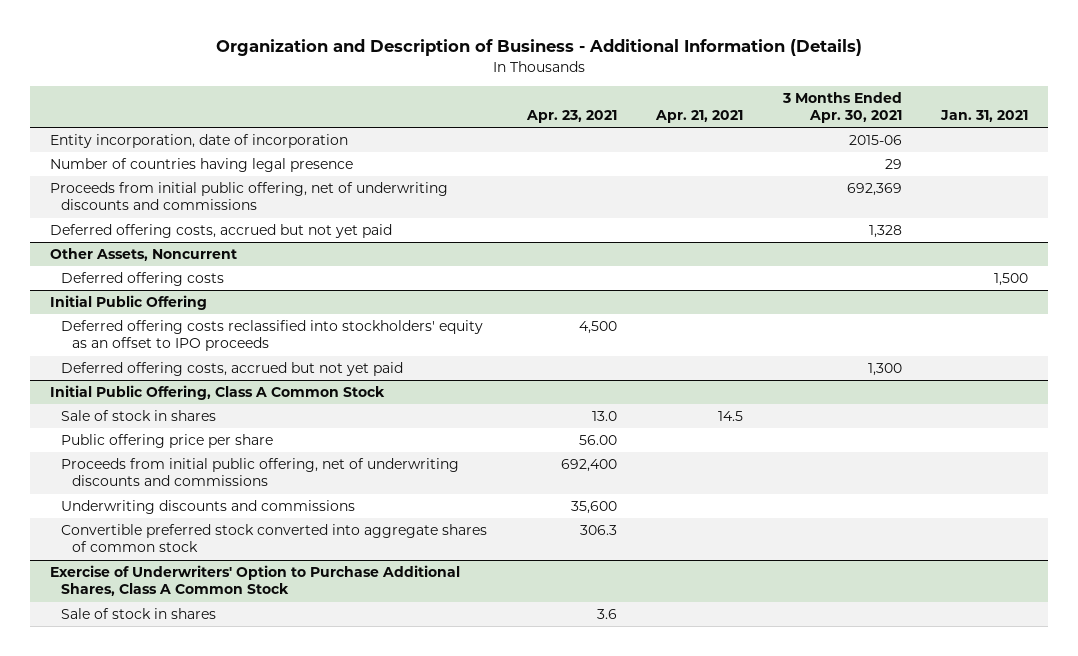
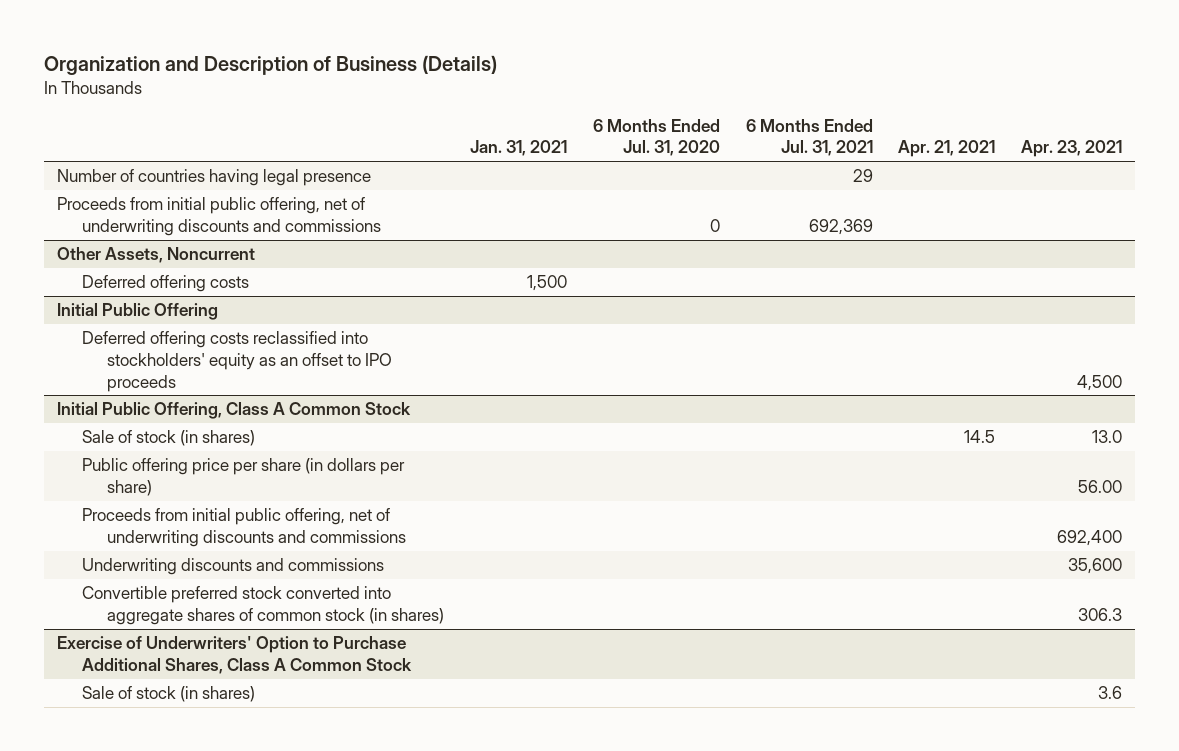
- Organization and Description of Business - Additional Information (Details)
+ Organization and Description of Business (Details)
- | Apr. 23, 2021 | Apr. 21, 2021 | 3 Months Ended Apr. 30, 2021 | Jan. 31, 2021
+ | Jan. 31, 2021 | 6 Months Ended Jul. 31, 2020 | 6 Months Ended Jul. 31, 2021 | Apr. 21, 2021 | Apr. 23, 2021
- Entity incorporation, date of incorporation | | | 2015-06 |
- Deferred offering costs, accrued but not yet paid | | | 1,328 |
@ Initial Public Offering
- Deferred offering costs, accrued but not yet paid | | | 1,300 |
@ Initial Public Offering, Class A Common Stock
- Sale of stock in shares | 13.0 | 14.5 | |
- Public offering price per share | 56.00 | | |
+ Sale of stock (in shares) | | | | 14.5 | 13.0
+ Public offering price per share (in dollars per share) | | | | | 56.00
- Convertible preferred stock converted into aggregate shares of common stock | 306.3 | | |
+ Convertible preferred stock converted into aggregate shares of common stock (in shares) | | | | | 306.3
@ Exercise of Underwriters' Option to Purchase Additional Shares, Class A Common Stock
- Sale of stock in shares | 3.6 | | |
+ Sale of stock (in shares) | | | | | 3.6

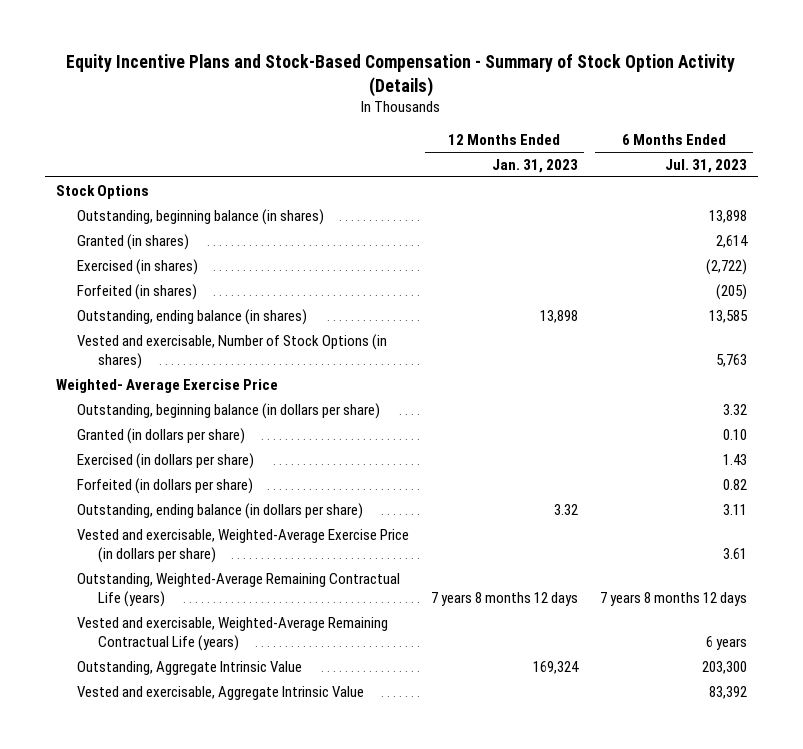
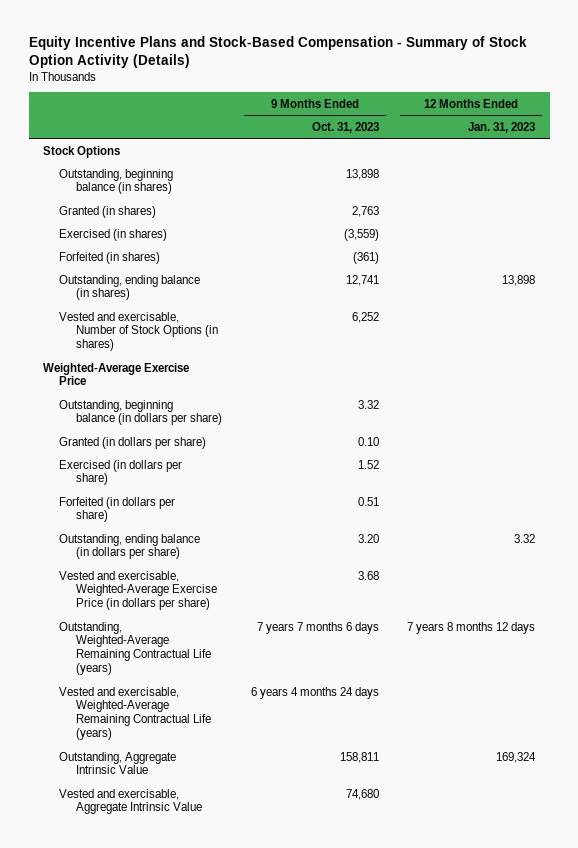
- | 12 Months Ended Jan. 31, 2023 | 6 Months Ended Jul. 31, 2023
+ | 9 Months Ended Oct. 31, 2023 | 12 Months Ended Jan. 31, 2023
- Weighted- Average Exercise Price
+ Weighted-Average Exercise Price

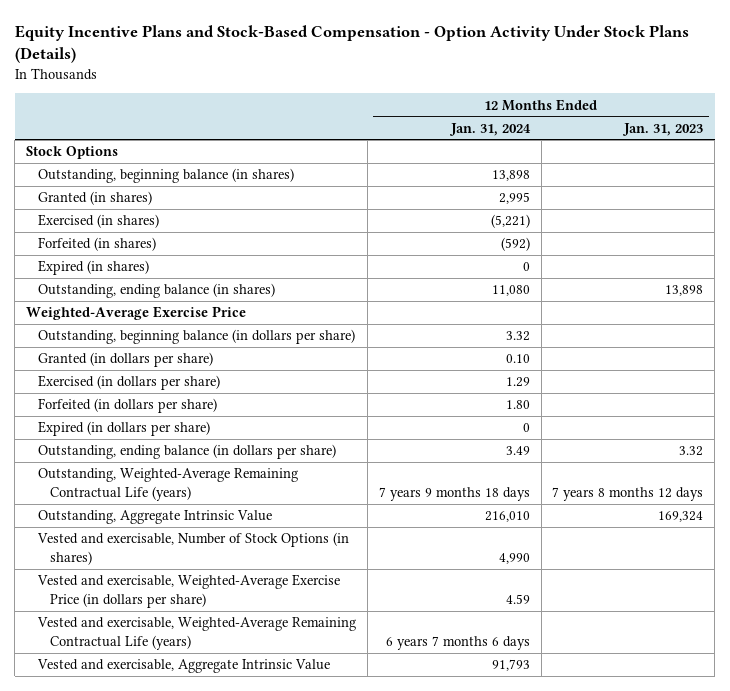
- Equity Incentive Plans and Stock-Based Compensation - Summary of Stock Option Activity (Details)
+ Equity Incentive Plans and Stock-Based Compensation - Option Activity Under Stock Plans (Details)
- | 9 Months Ended Oct. 31, 2023 | 12 Months Ended Jan. 31, 2023
+ | 12 Months Ended Jan. 31, 2024 | 12 Months Ended Jan. 31, 2023
+ Expired (in shares) | 0 |
+ Expired (in dollars per share) | 0 |
moved down: Vested and exercisable, Number of Stock Options (in shares) | 4,990 |
moved down: Vested and exercisable, Weighted-Average Exercise Price (in dollars per share) | 4.59 |
moved down: Vested and exercisable, Weighted-Average Remaining Contractual Life (years) | 6 years 7 months 6 days |

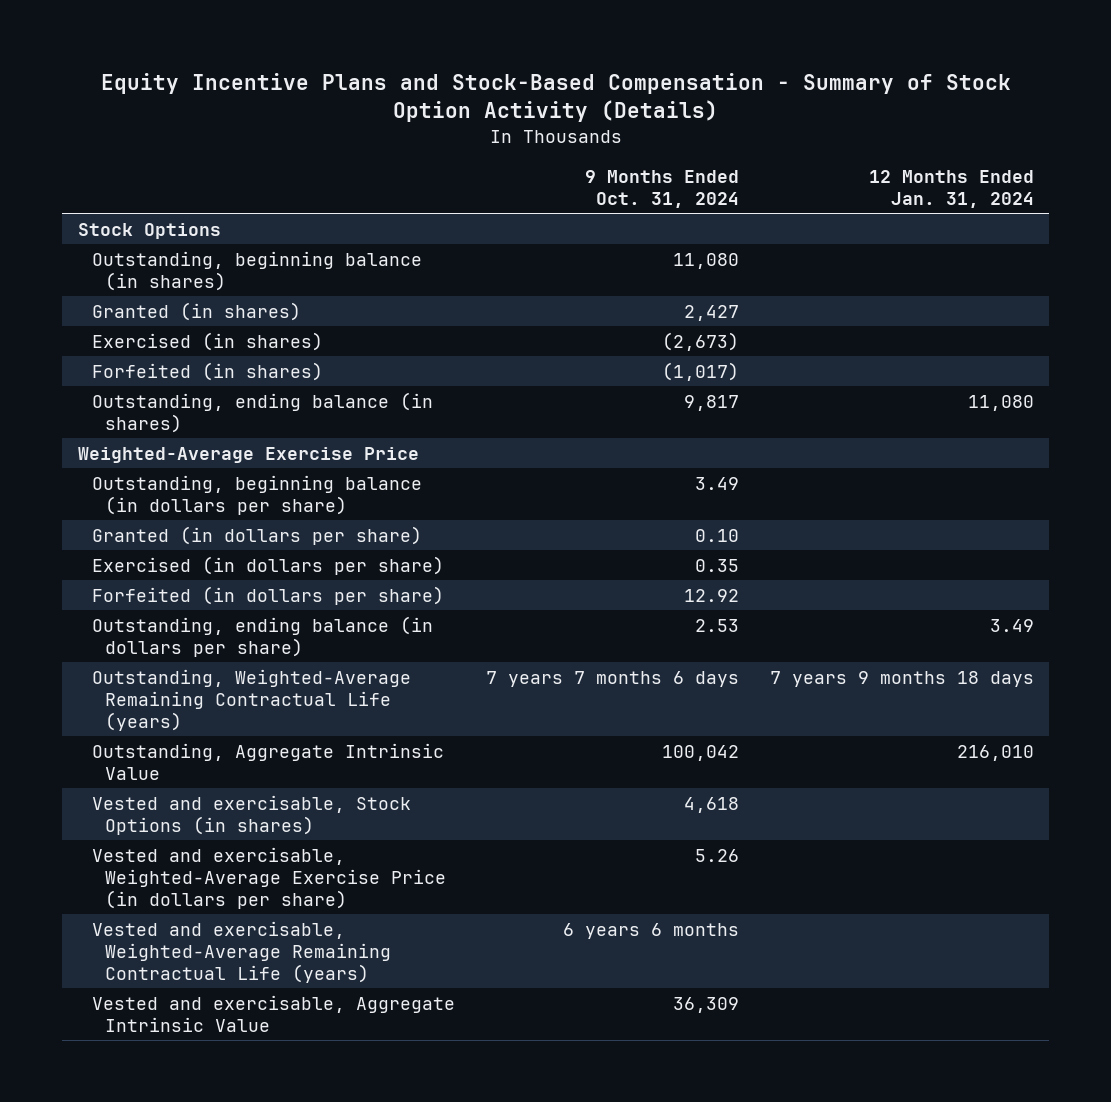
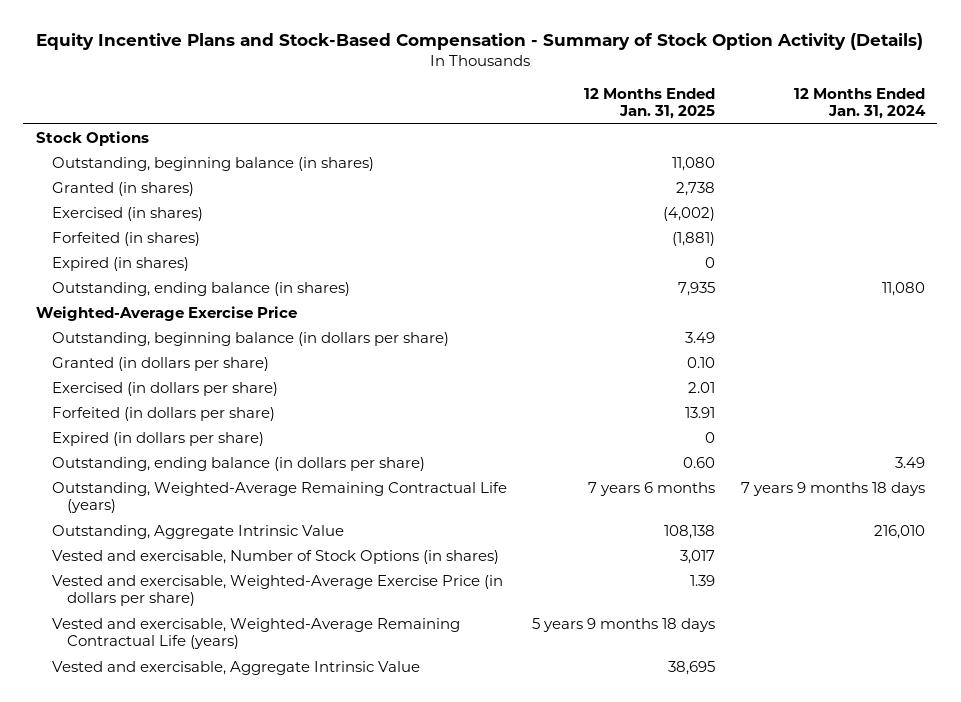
- | 9 Months Ended Oct. 31, 2024 | 12 Months Ended Jan. 31, 2024
+ | 12 Months Ended Jan. 31, 2025 | 12 Months Ended Jan. 31, 2024
+ Expired (in shares) | 0 |
+ Expired (in dollars per share) | 0 |
- Vested and exercisable, Stock Options (in shares) | 4,618 |
+ Vested and exercisable, Number of Stock Options (in shares) | 3,017 |

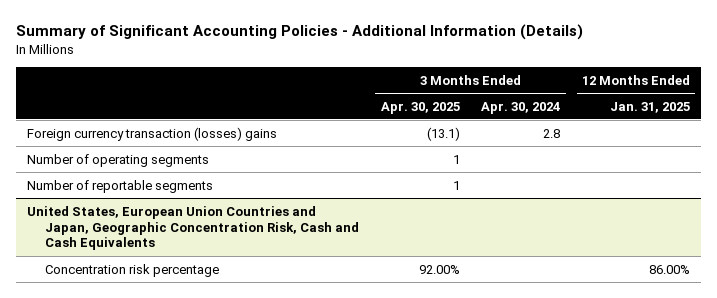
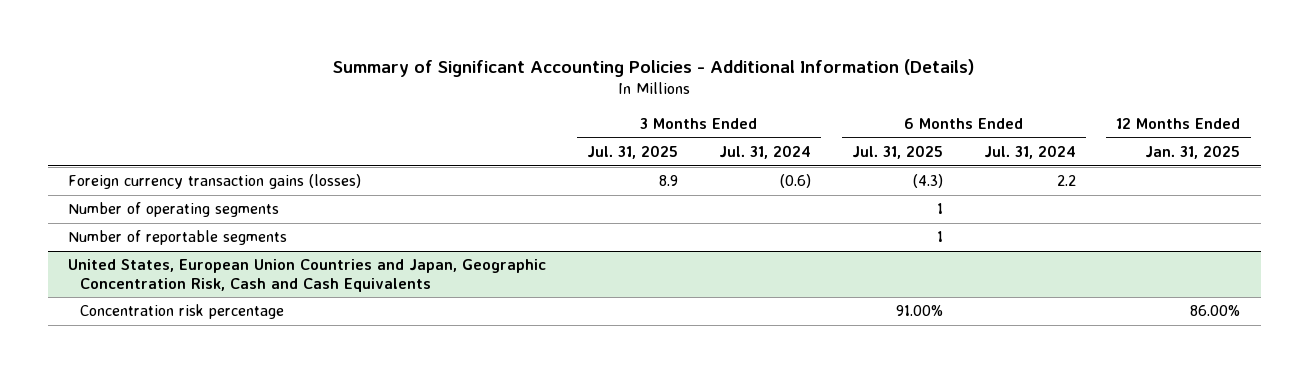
- | 3 Months Ended Apr. 30, 2025 | 3 Months Ended Apr. 30, 2024 | 12 Months Ended Jan. 31, 2025
+ | 3 Months Ended Jul. 31, 2025 | 3 Months Ended Jul. 31, 2024 | 6 Months Ended Jul. 31, 2025 | 6 Months Ended Jul. 31, 2024 | 12 Months Ended Jan. 31, 2025
- Foreign currency transaction (losses) gains | (13.1) | 2.8 |
+ Foreign currency transaction gains (losses) | 8.9 | (0.6) | (4.3) | 2.2 |

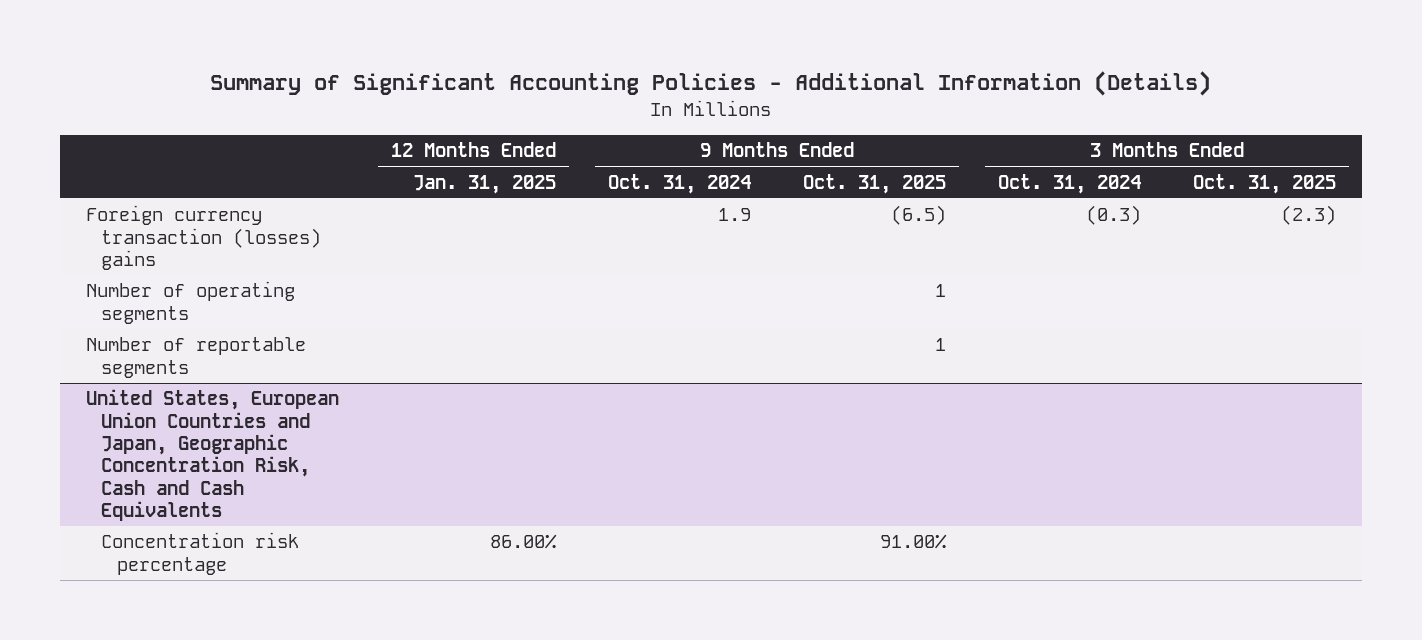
- | 3 Months Ended Jul. 31, 2025 | 3 Months Ended Jul. 31, 2024 | 6 Months Ended Jul. 31, 2025 | 6 Months Ended Jul. 31, 2024 | 12 Months Ended Jan. 31, 2025
+ | 12 Months Ended Jan. 31, 2025 | 9 Months Ended Oct. 31, 2024 | 9 Months Ended Oct. 31, 2025 | 3 Months Ended Oct. 31, 2024 | 3 Months Ended Oct. 31, 2025
- Foreign currency transaction gains (losses) | 8.9 | (0.6) | (4.3) | 2.2 |
+ Foreign currency transaction (losses) gains | | 1.9 | (6.5) | (0.3) | (2.3)

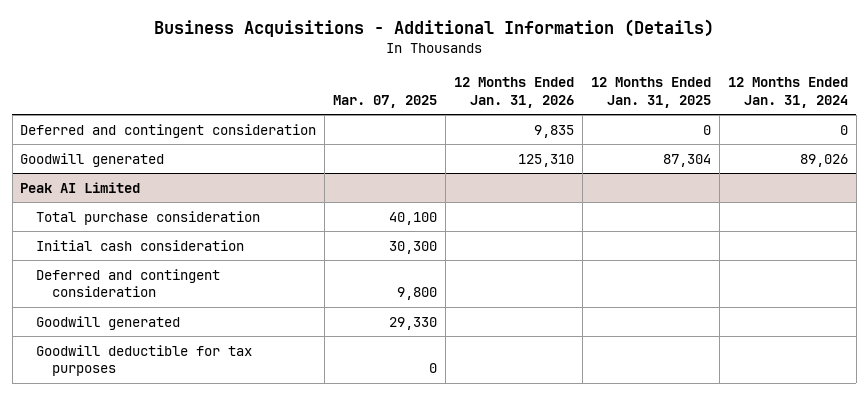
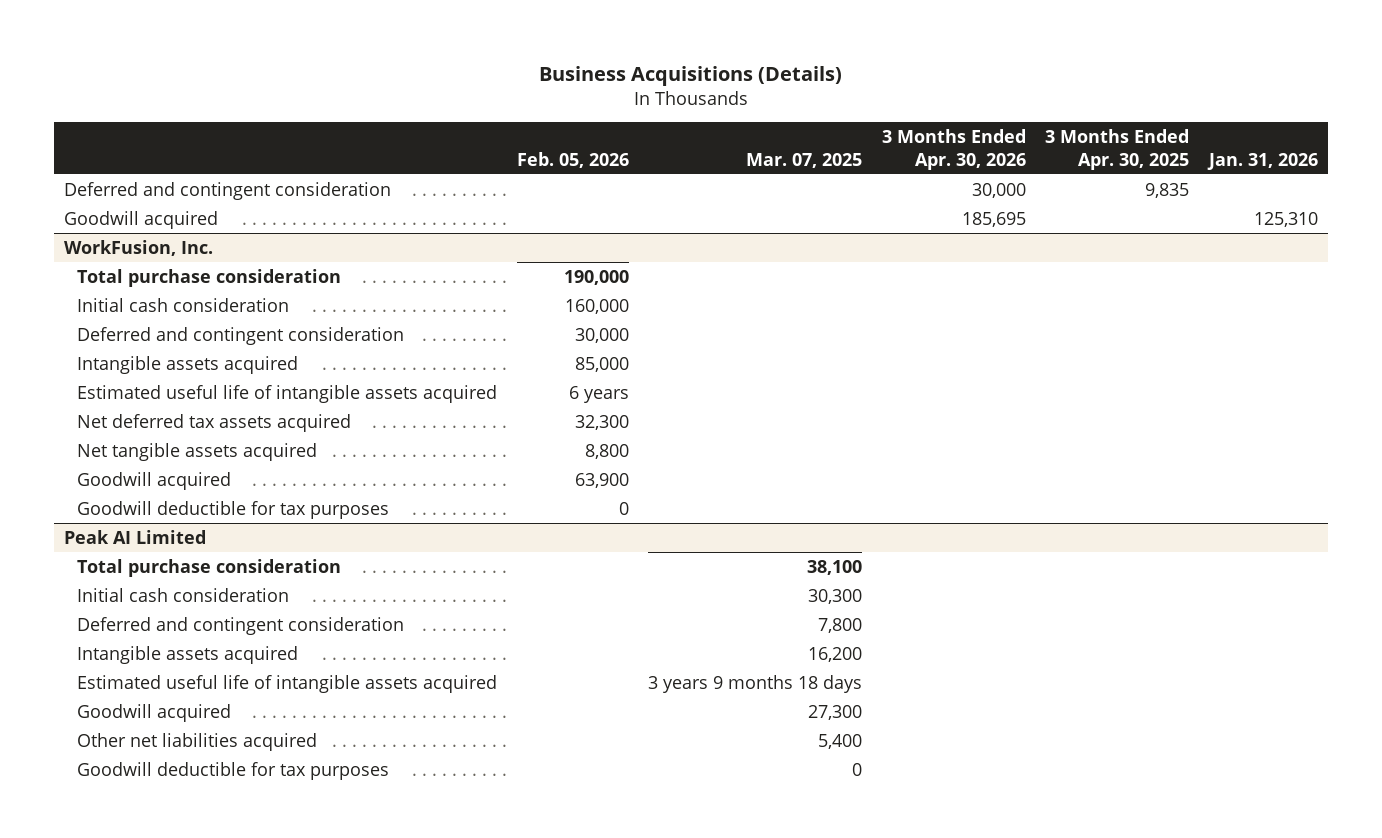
- Business Acquisitions - Additional Information (Details)
+ Business Acquisitions (Details)
- | Mar. 07, 2025 | 12 Months Ended Jan. 31, 2026 | 12 Months Ended Jan. 31, 2025 | 12 Months Ended Jan. 31, 2024
+ | Feb. 05, 2026 | Mar. 07, 2025 | 3 Months Ended Apr. 30, 2026 | 3 Months Ended Apr. 30, 2025 | Jan. 31, 2026
- Goodwill generated | | 125,310 | 87,304 | 89,026
+ Goodwill acquired | | | 185,695 | | 125,310
+ WorkFusion, Inc.
+ Total purchase consideration | 190,000 | | | |
+ Initial cash consideration | 160,000 | | | |
+ Deferred and contingent consideration | 30,000 | | | |
+ Intangible assets acquired | 85,000 | | | |
+ Estimated useful life of intangible assets acquired | 6 years | | | |
+ Net deferred tax assets acquired | 32,300 | | | |
+ Net tangible assets acquired | 8,800 | | | |
+ Goodwill acquired | 63,900 | | | |
+ Goodwill deductible for tax purposes | 0 | | | |
@ Peak AI Limited
- Total purchase consideration | 40,100 | | |
+ Total purchase consideration | | 38,100 | | |
- Deferred and contingent consideration | 9,800 | | |
- Goodwill generated | 29,330 | | |
+ Deferred and contingent consideration | | 7,800 | | |
+ Intangible assets acquired | | 16,200 | | |
+ Estimated useful life of intangible assets acquired | | 3 years 9 months 18 days | | |
+ Goodwill acquired | | 27,300 | | |
+ Other net liabilities acquired | | 5,400 | | |

